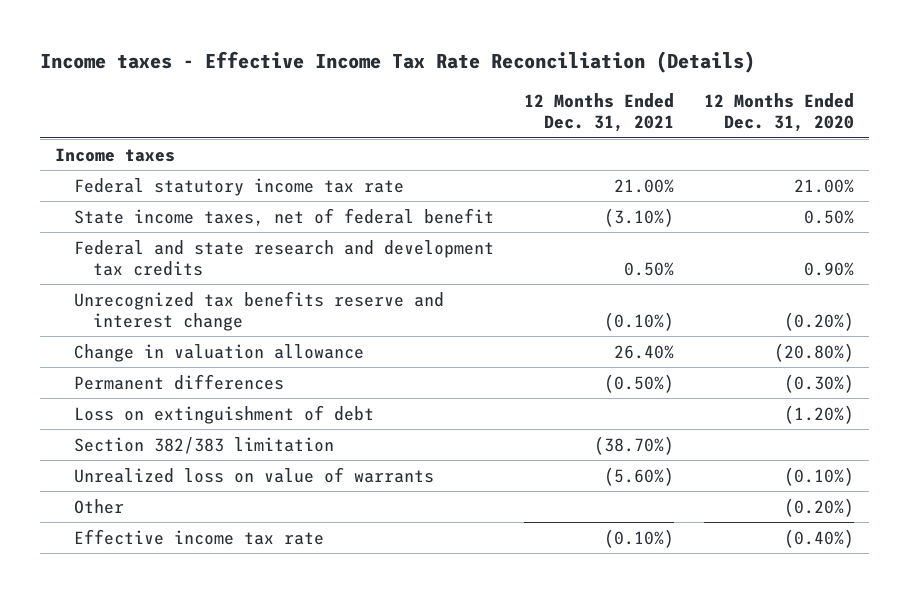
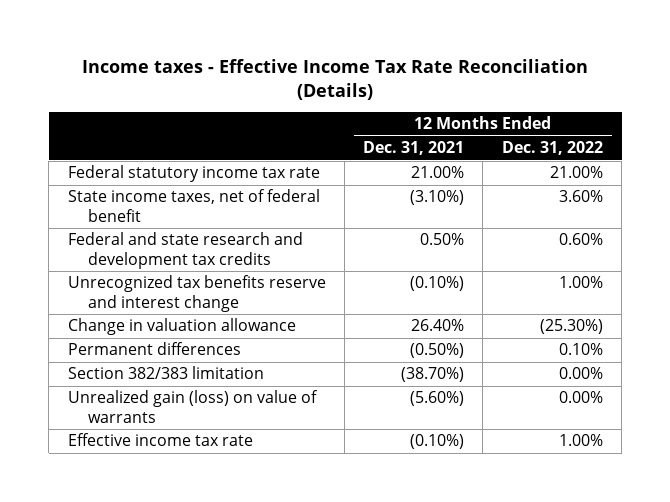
- | 12 Months Ended Dec. 31, 2021 | 12 Months Ended Dec. 31, 2020
+ | 12 Months Ended Dec. 31, 2021 | 12 Months Ended Dec. 31, 2022
- Income taxes
- Loss on extinguishment of debt | | (1.20%)
- Unrealized loss on value of warrants | (5.60%) | (0.10%)
- Other | | (0.20%)
+ Unrealized gain (loss) on value of warrants | (5.60%) | 0.00%

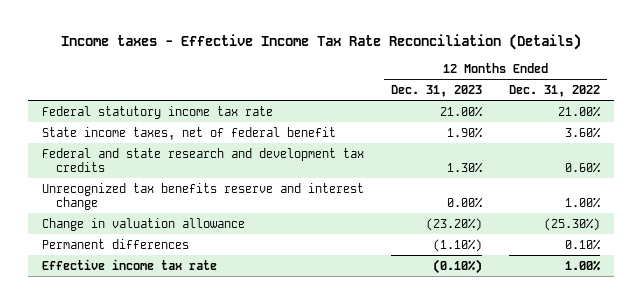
- | 12 Months Ended Dec. 31, 2021 | 12 Months Ended Dec. 31, 2022
+ | 12 Months Ended Dec. 31, 2023 | 12 Months Ended Dec. 31, 2022
- Section 382/383 limitation | (38.70%) | 0.00%
- Unrealized gain (loss) on value of warrants | (5.60%) | 0.00%

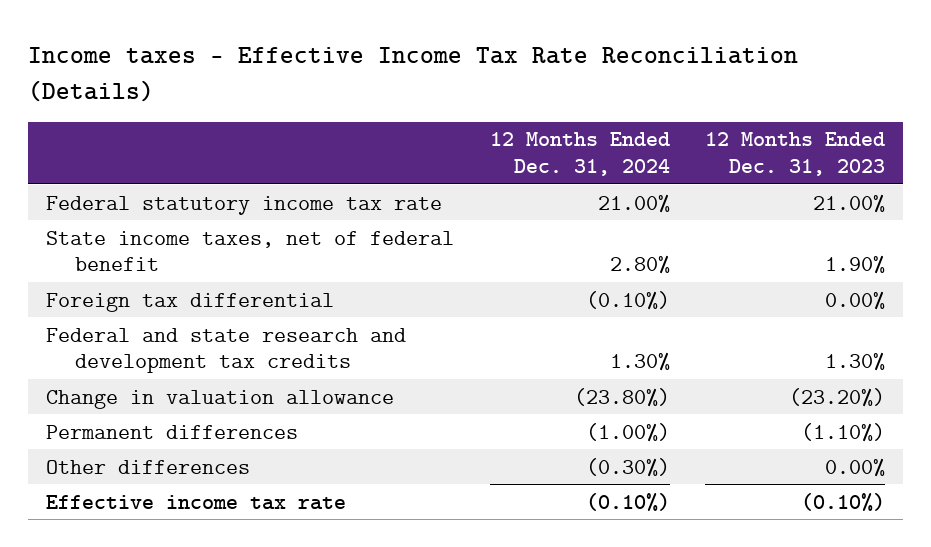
- | 12 Months Ended Dec. 31, 2023 | 12 Months Ended Dec. 31, 2022
+ | 12 Months Ended Dec. 31, 2024 | 12 Months Ended Dec. 31, 2023
+ Foreign tax differential | (0.10%) | 0.00%
- Unrecognized tax benefits reserve and interest change | 0.00% | 1.00%
+ Other differences | (0.30%) | 0.00%

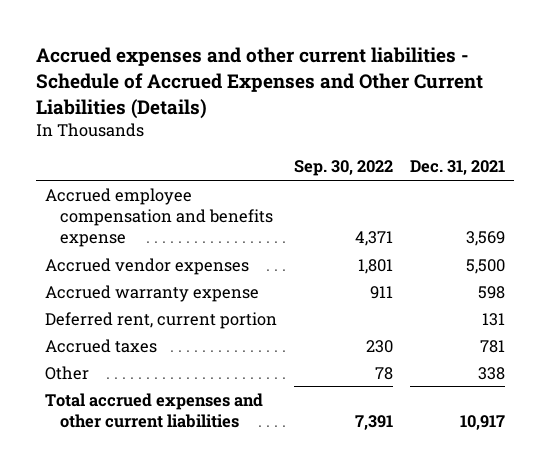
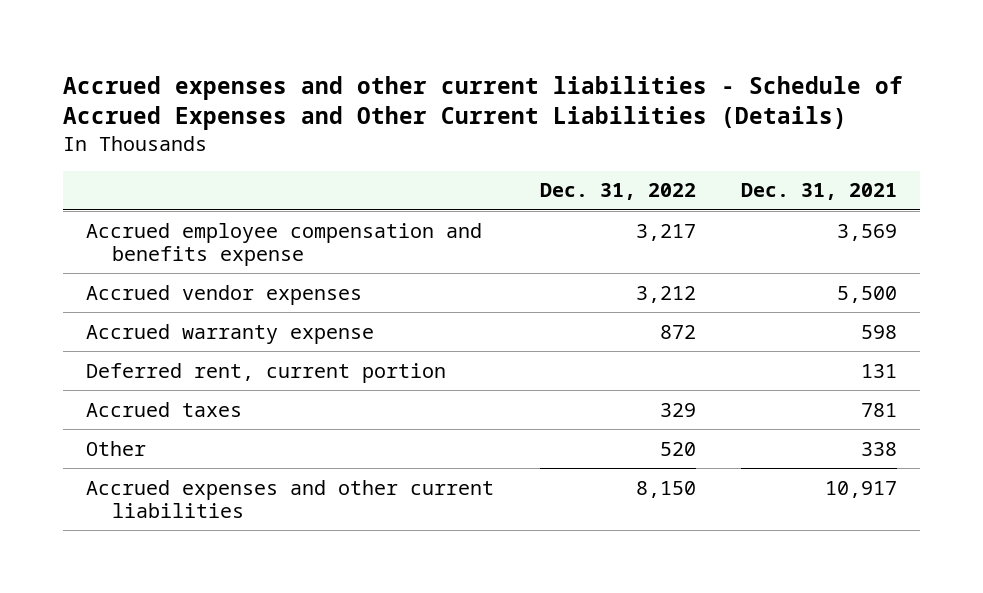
- | Sep. 30, 2022 | Dec. 31, 2021
+ | Dec. 31, 2022 | Dec. 31, 2021
- Total accrued expenses and other current liabilities | 7,391 | 10,917
+ Accrued expenses and other current liabilities | 8,150 | 10,917

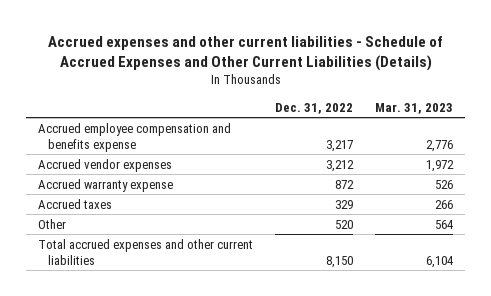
- | Dec. 31, 2022 | Dec. 31, 2021
+ | Dec. 31, 2022 | Mar. 31, 2023
- Deferred rent, current portion | | 131
- Accrued expenses and other current liabilities | 8,150 | 10,917
+ Total accrued expenses and other current liabilities | 8,150 | 6,104

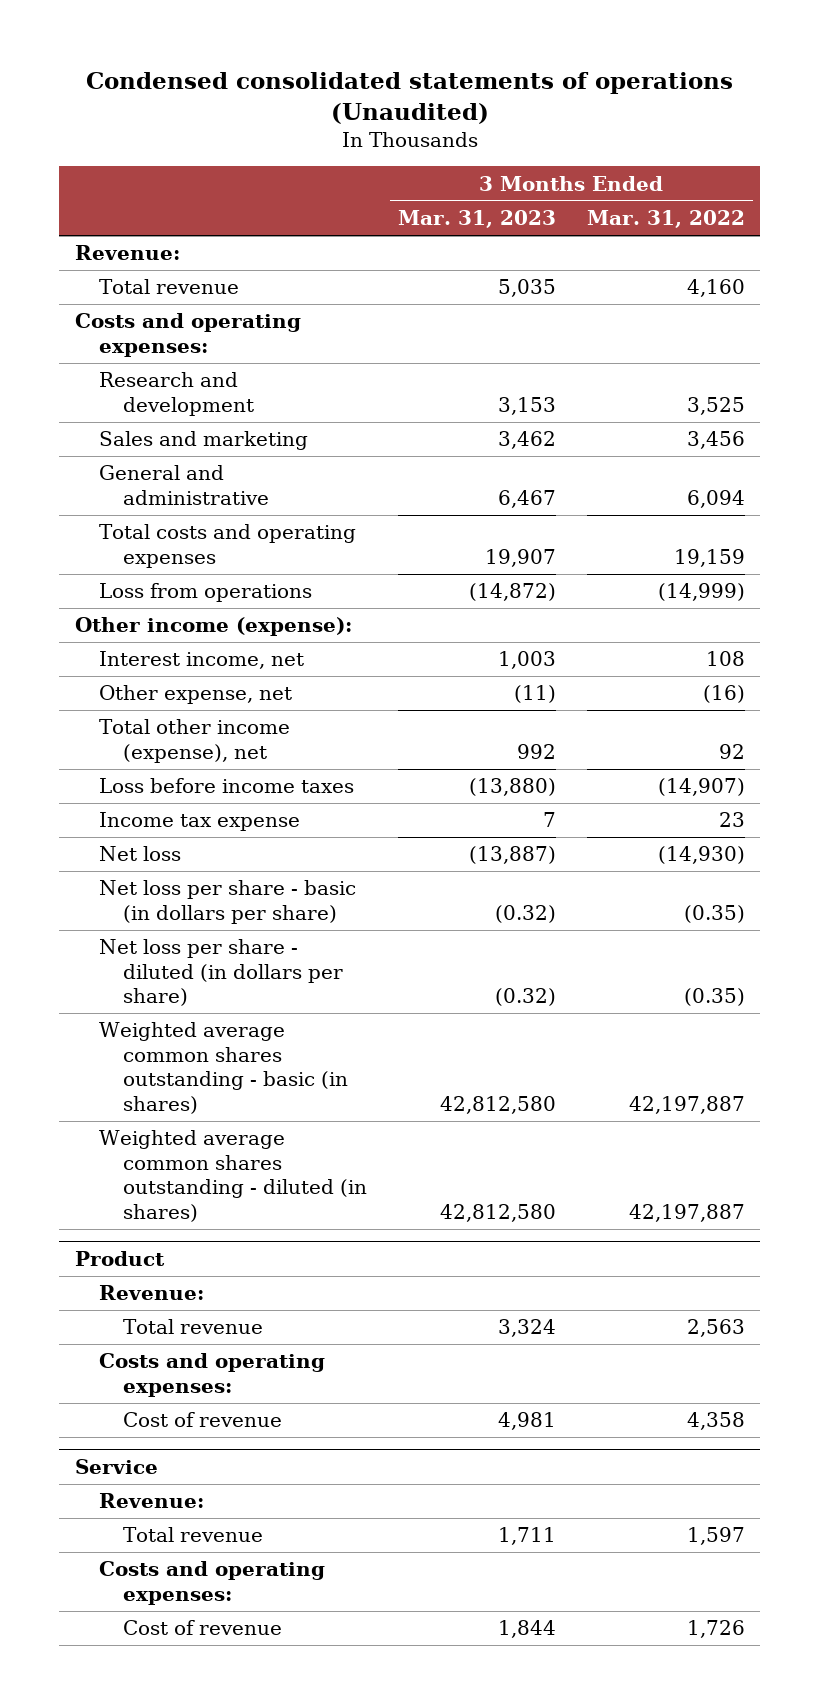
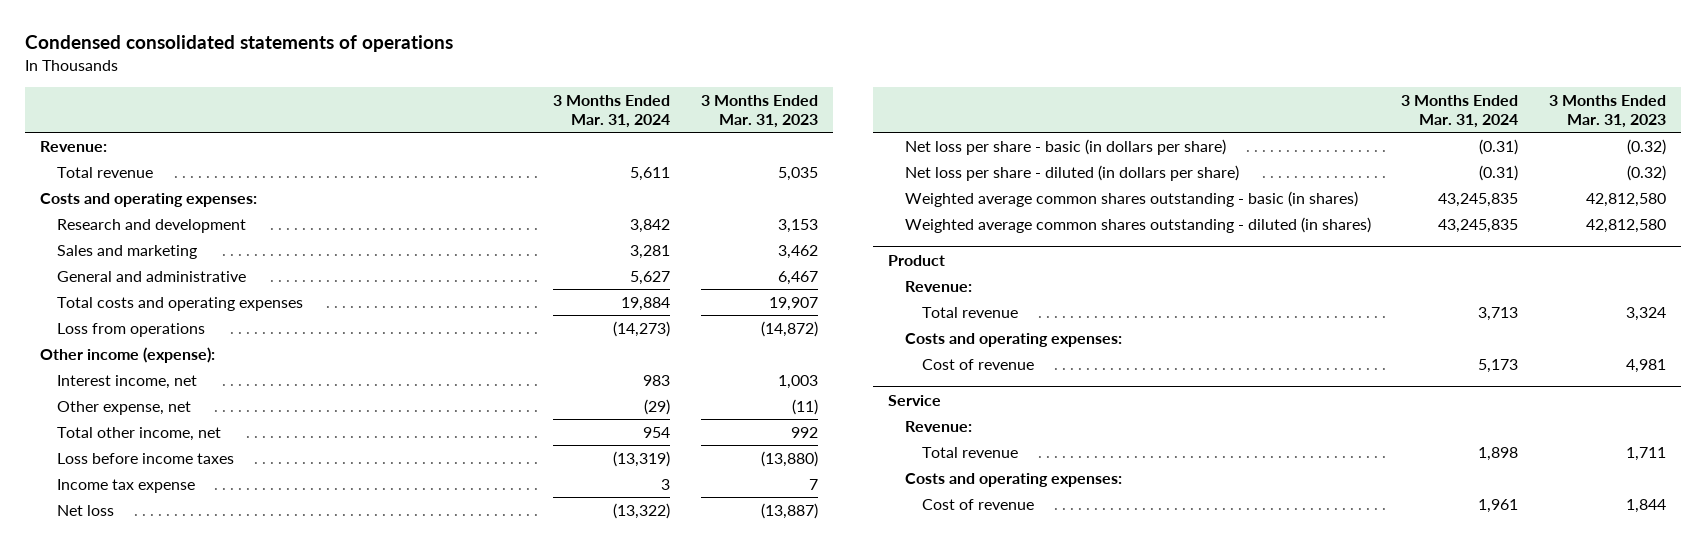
- Condensed consolidated statements of operations (Unaudited)
+ Condensed consolidated statements of operations
- | 3 Months Ended Mar. 31, 2023 | 3 Months Ended Mar. 31, 2022
+ | 3 Months Ended Mar. 31, 2024 | 3 Months Ended Mar. 31, 2023
- Total other income (expense), net | 992 | 92
+ Total other income, net | 954 | 992

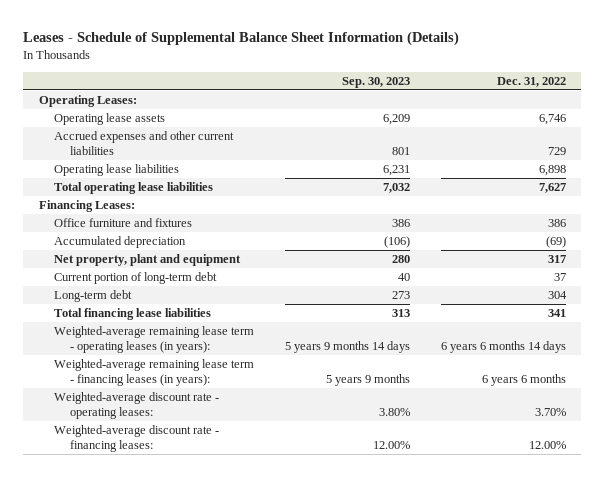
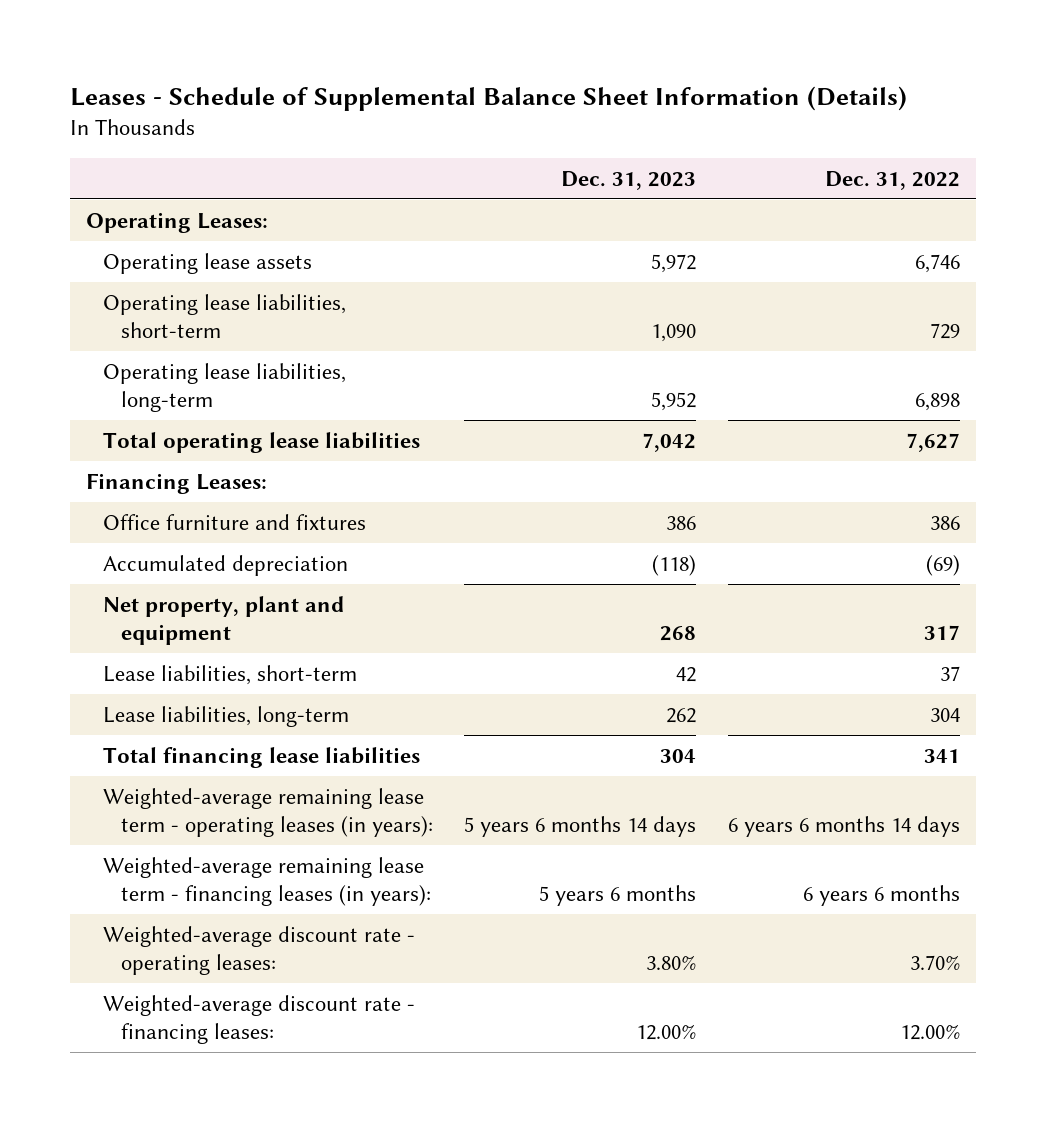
- | Sep. 30, 2023 | Dec. 31, 2022
+ | Dec. 31, 2023 | Dec. 31, 2022
- Accrued expenses and other current liabilities | 801 | 729
- Operating lease liabilities | 6,231 | 6,898
+ Operating lease liabilities, short-term | 1,090 | 729
+ Operating lease liabilities, long-term | 5,952 | 6,898
- Current portion of long-term debt | 40 | 37
- Long-term debt | 273 | 304
+ Lease liabilities, short-term | 42 | 37
+ Lease liabilities, long-term | 262 | 304

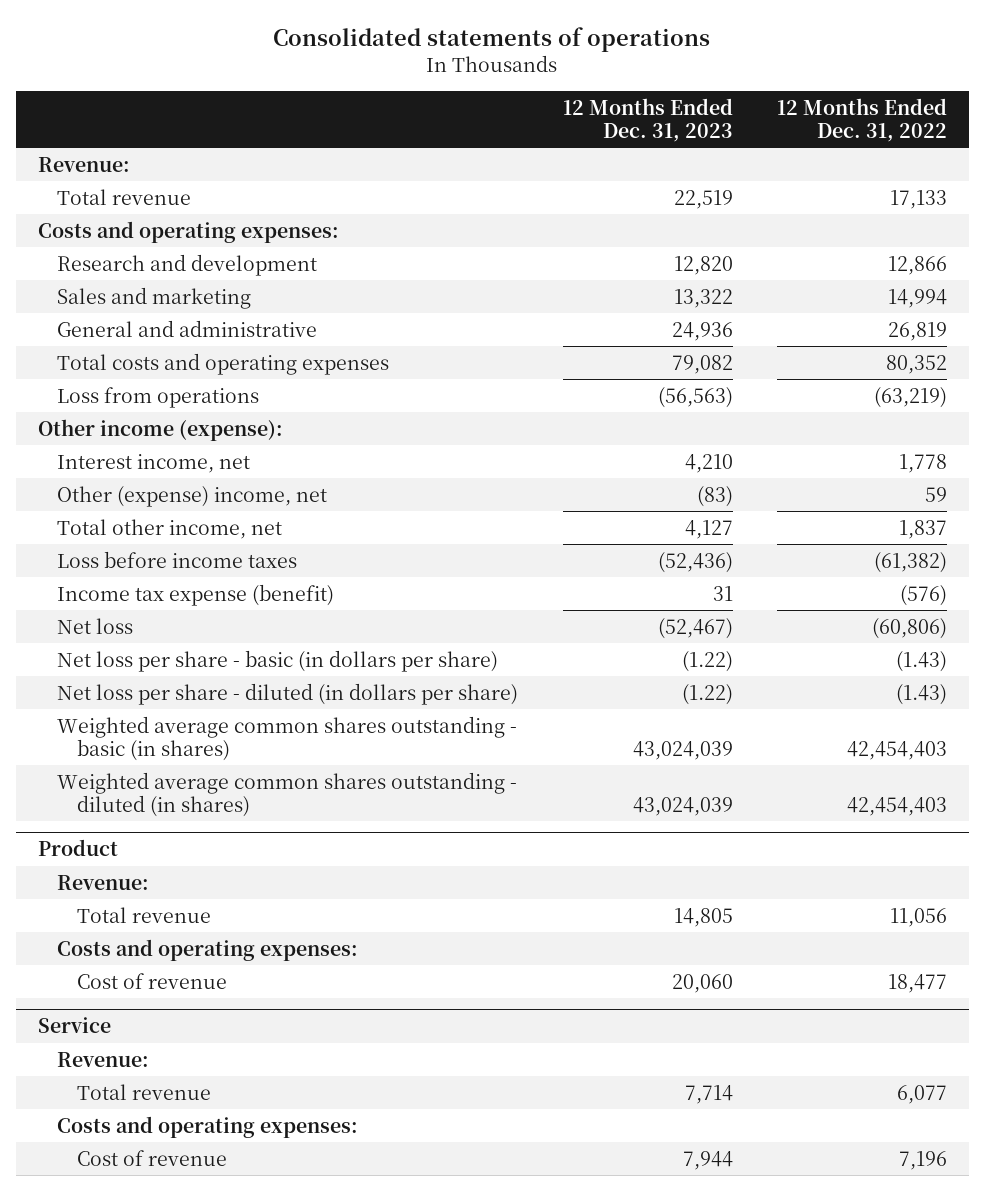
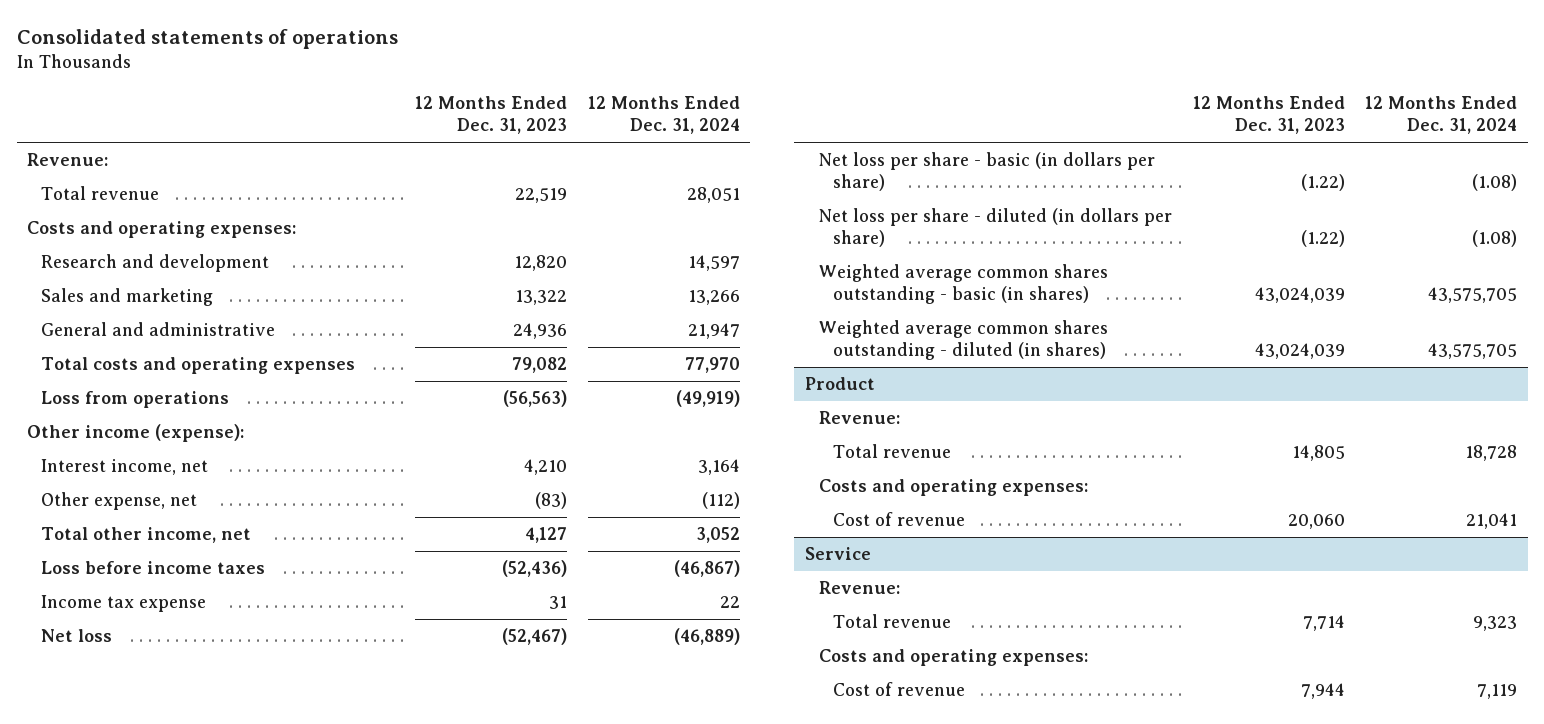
- | 12 Months Ended Dec. 31, 2023 | 12 Months Ended Dec. 31, 2022
+ | 12 Months Ended Dec. 31, 2023 | 12 Months Ended Dec. 31, 2024
- Other (expense) income, net | (83) | 59
+ Other expense, net | (83) | (112)
- Income tax expense (benefit) | 31 | (576)
+ Income tax expense | 31 | 22

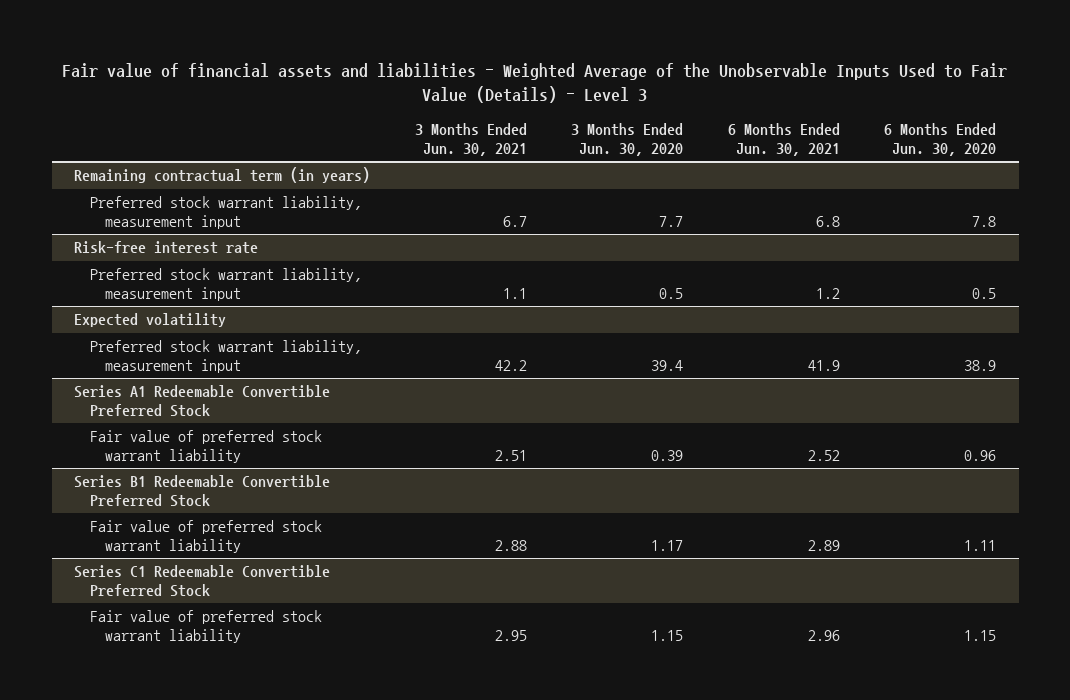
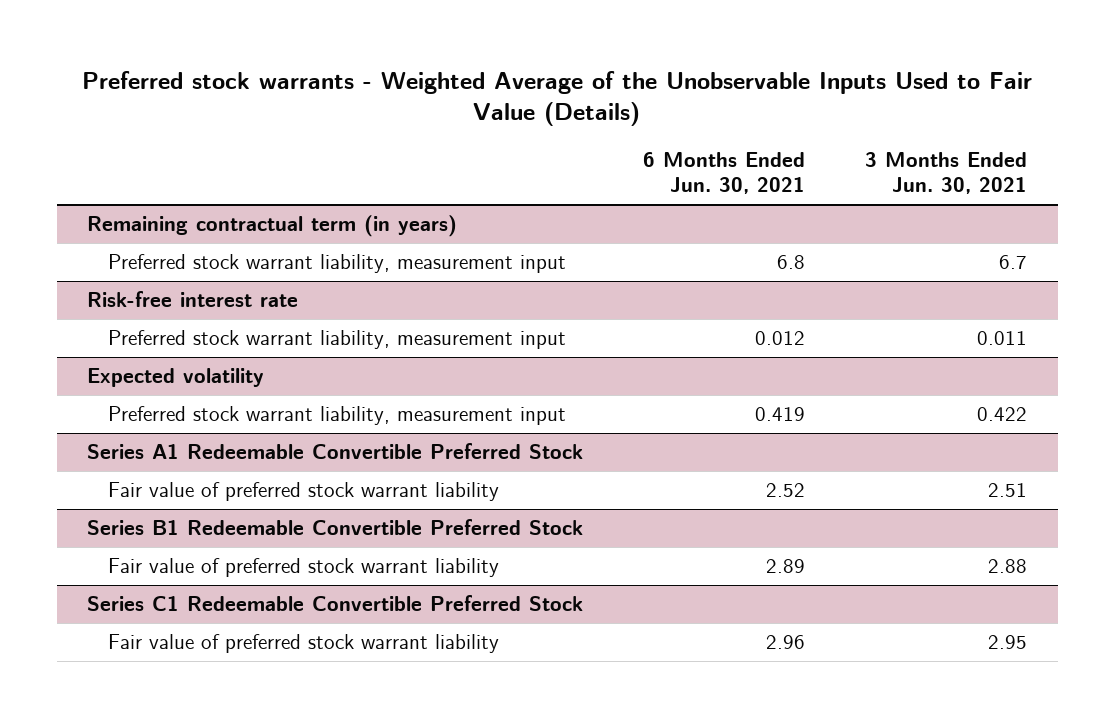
- Fair value of financial assets and liabilities - Weighted Average of the Unobservable Inputs Used to Fair Value (Details) - Level 3
+ Preferred stock warrants - Weighted Average of the Unobservable Inputs Used to Fair Value (Details)
- | 3 Months Ended Jun. 30, 2021 | 3 Months Ended Jun. 30, 2020 | 6 Months Ended Jun. 30, 2021 | 6 Months Ended Jun. 30, 2020
+ | 6 Months Ended Jun. 30, 2021 | 3 Months Ended Jun. 30, 2021
@ Risk-free interest rate
- Preferred stock warrant liability, measurement input | 1.1 | 0.5 | 1.2 | 0.5
+ Preferred stock warrant liability, measurement input | 0.012 | 0.011
@ Expected volatility
- Preferred stock warrant liability, measurement input | 42.2 | 39.4 | 41.9 | 38.9
+ Preferred stock warrant liability, measurement input | 0.419 | 0.422

